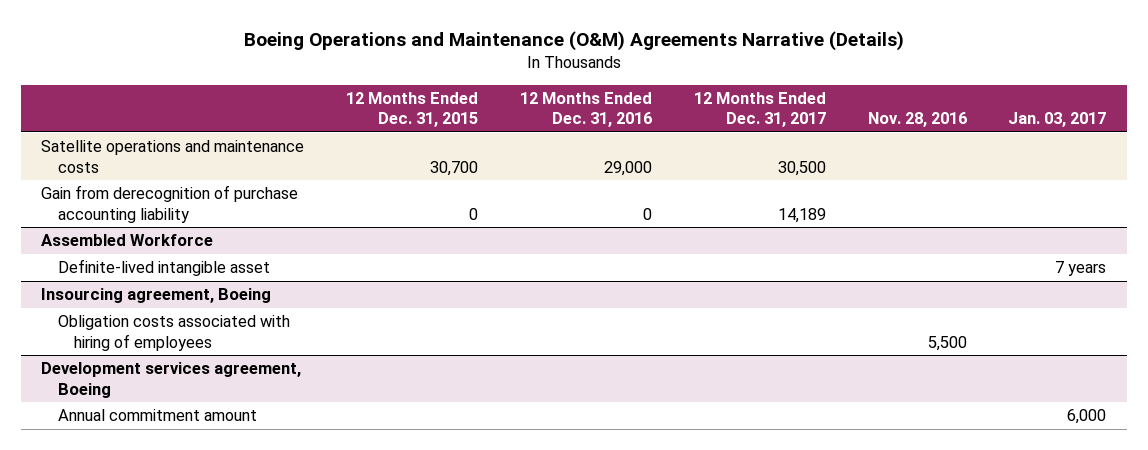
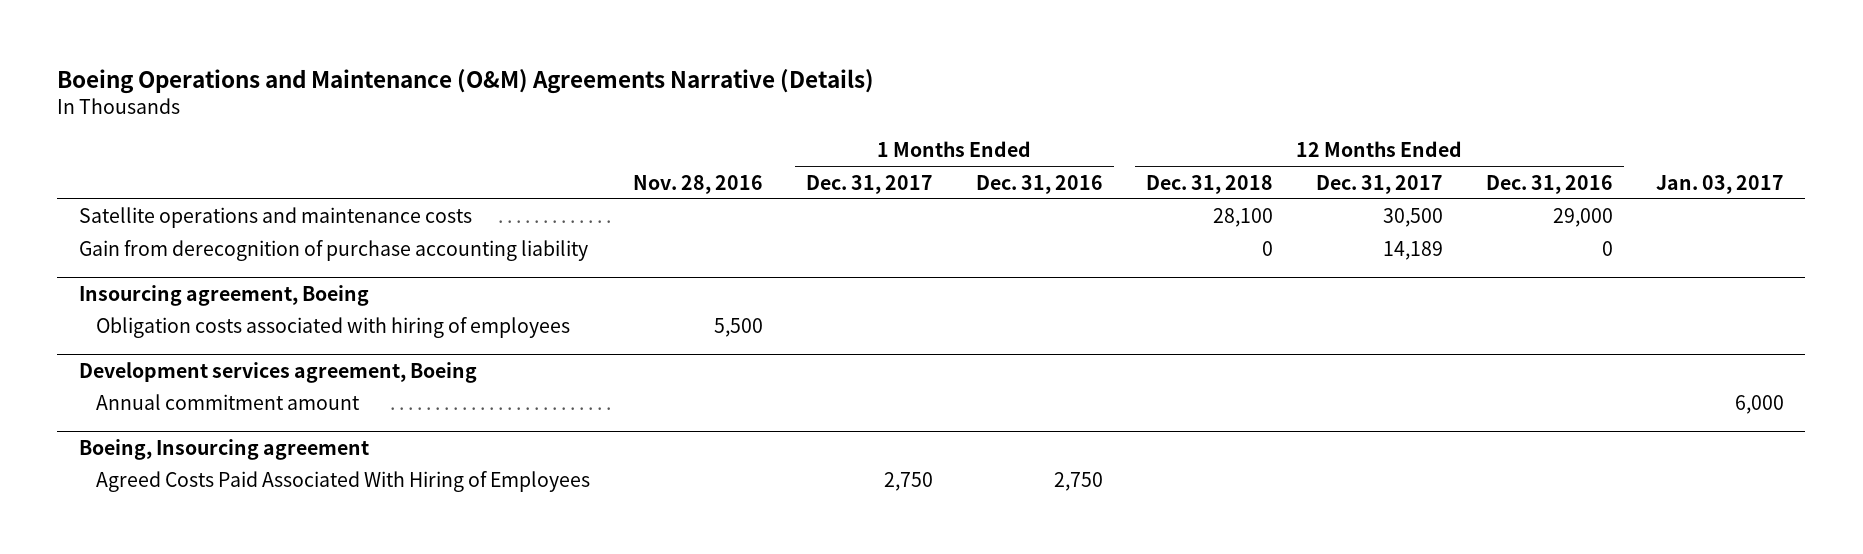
- | 12 Months Ended Dec. 31, 2015 | 12 Months Ended Dec. 31, 2016 | 12 Months Ended Dec. 31, 2017 | Nov. 28, 2016 | Jan. 03, 2017
+ | Nov. 28, 2016 | 1 Months Ended Dec. 31, 2017 | 1 Months Ended Dec. 31, 2016 | 12 Months Ended Dec. 31, 2018 | 12 Months Ended Dec. 31, 2017 | 12 Months Ended Dec. 31, 2016 | Jan. 03, 2017
- Assembled Workforce
- Definite-lived intangible asset | | | | | 7 years
+ Boeing, Insourcing agreement
+ Agreed Costs Paid Associated With Hiring of Employees | | 2,750 | 2,750 | | | |

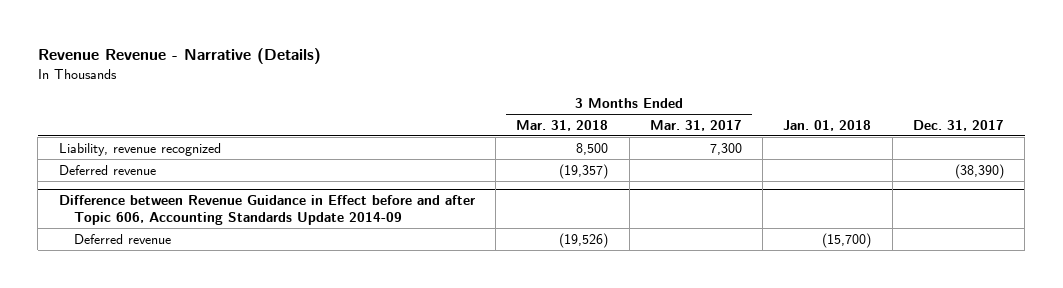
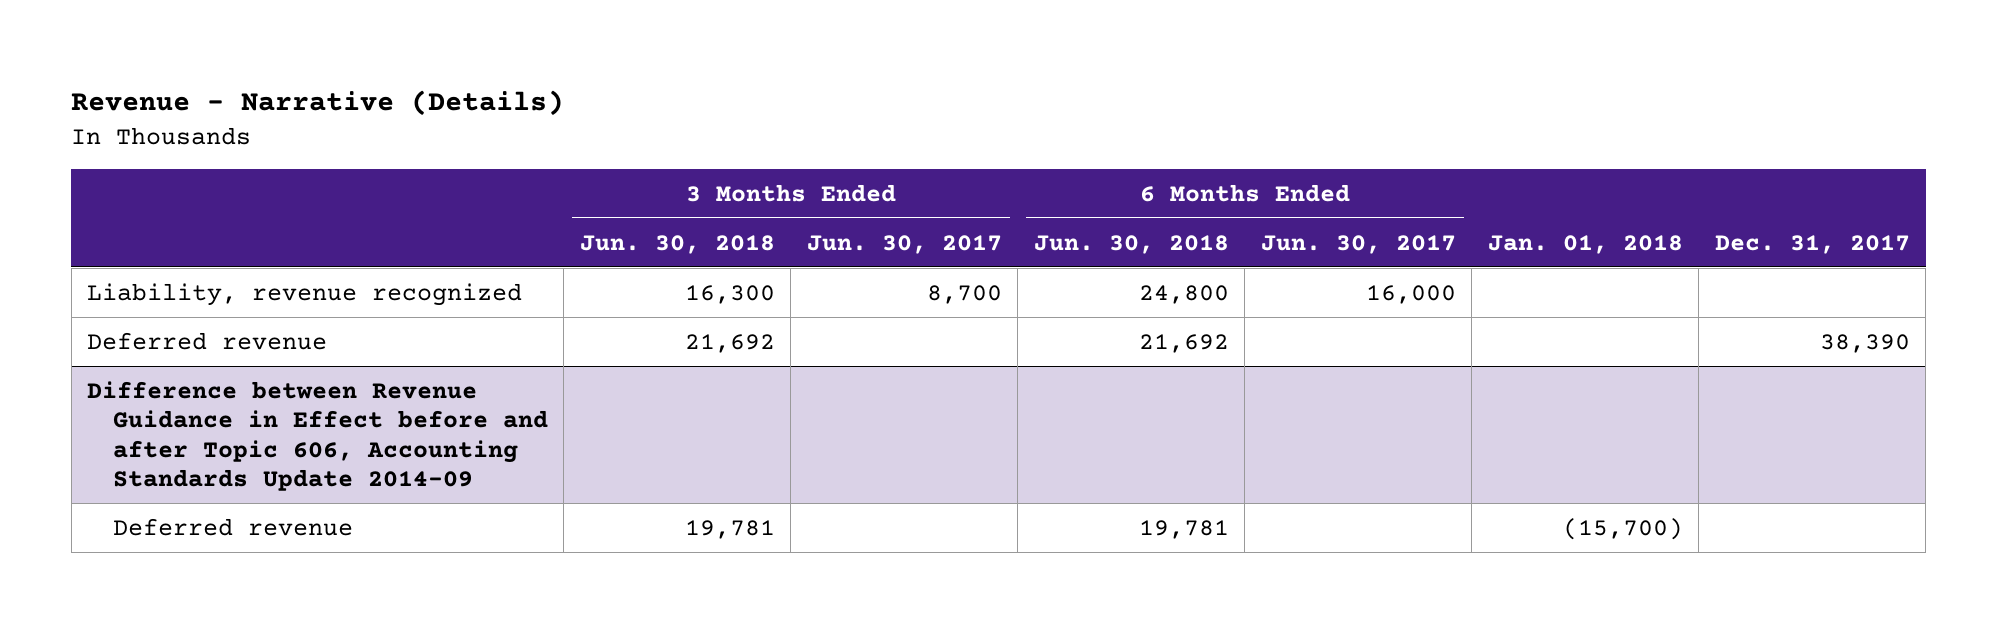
- Revenue Revenue - Narrative (Details)
+ Revenue - Narrative (Details)
- | 3 Months Ended Mar. 31, 2018 | 3 Months Ended Mar. 31, 2017 | Jan. 01, 2018 | Dec. 31, 2017
+ | 3 Months Ended Jun. 30, 2018 | 3 Months Ended Jun. 30, 2017 | 6 Months Ended Jun. 30, 2018 | 6 Months Ended Jun. 30, 2017 | Jan. 01, 2018 | Dec. 31, 2017
- Deferred revenue | (19,357) | | | (38,390)
+ Deferred revenue | 21,692 | | 21,692 | | | 38,390

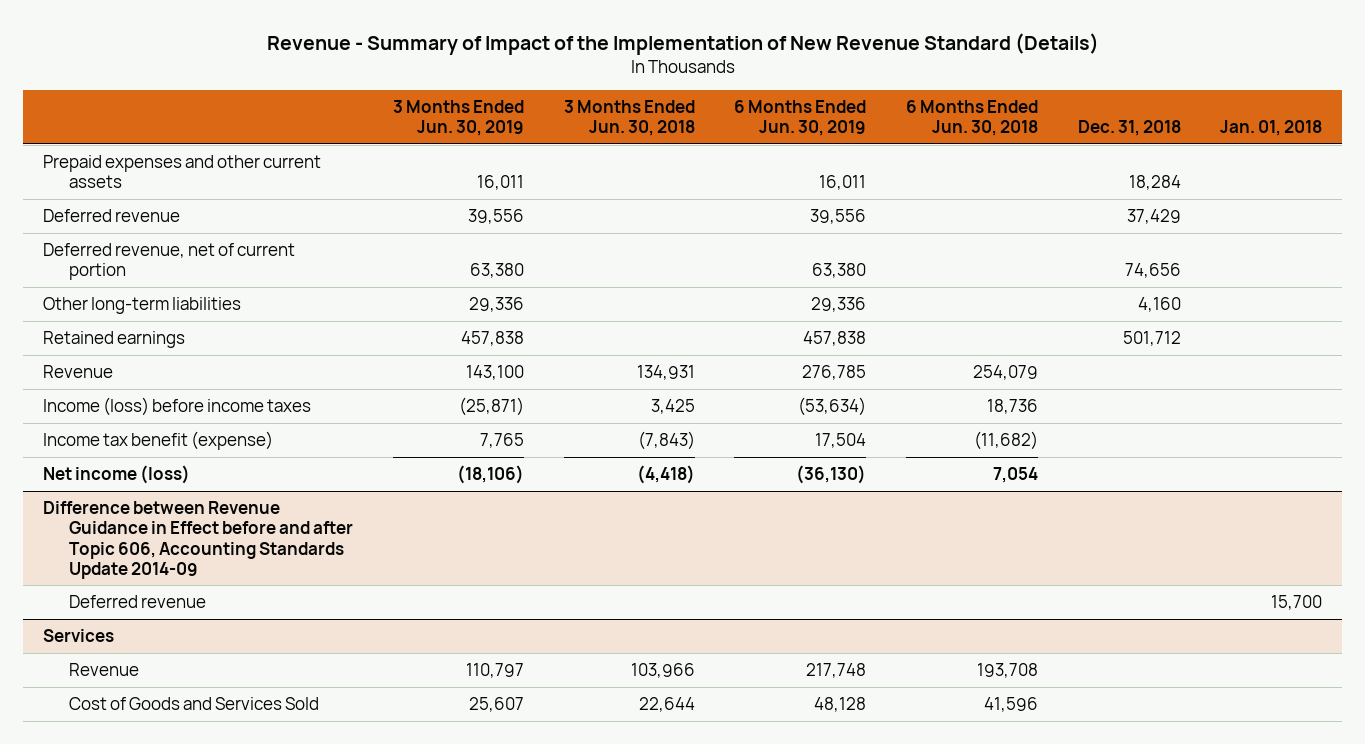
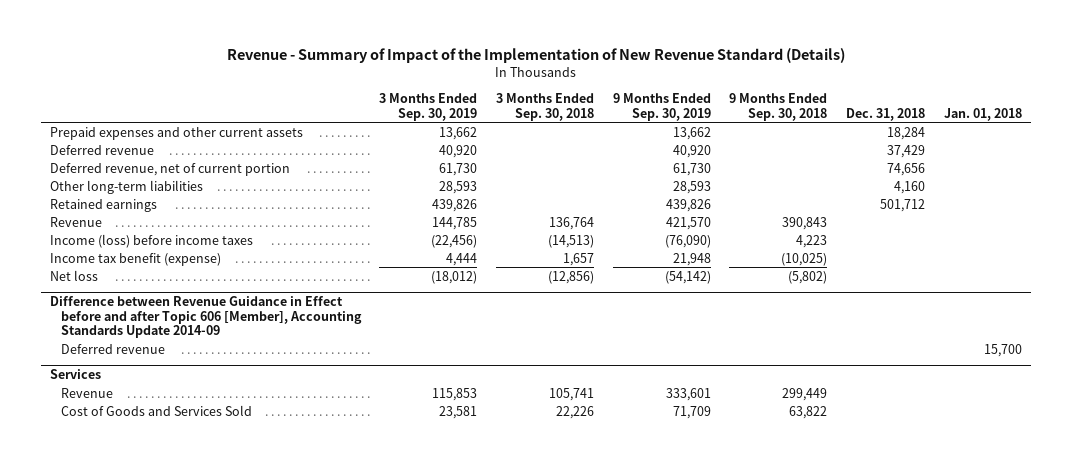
- | 3 Months Ended Jun. 30, 2019 | 3 Months Ended Jun. 30, 2018 | 6 Months Ended Jun. 30, 2019 | 6 Months Ended Jun. 30, 2018 | Dec. 31, 2018 | Jan. 01, 2018
+ | 3 Months Ended Sep. 30, 2019 | 3 Months Ended Sep. 30, 2018 | 9 Months Ended Sep. 30, 2019 | 9 Months Ended Sep. 30, 2018 | Dec. 31, 2018 | Jan. 01, 2018
- Net income (loss) | (18,106) | (4,418) | (36,130) | 7,054 | |
- Difference between Revenue Guidance in Effect before and after Topic 606, Accounting Standards Update 2014-09
+ Net loss | (18,012) | (12,856) | (54,142) | (5,802) | |
+ Difference between Revenue Guidance in Effect before and after Topic 606 [Member], Accounting Standards Update 2014-09

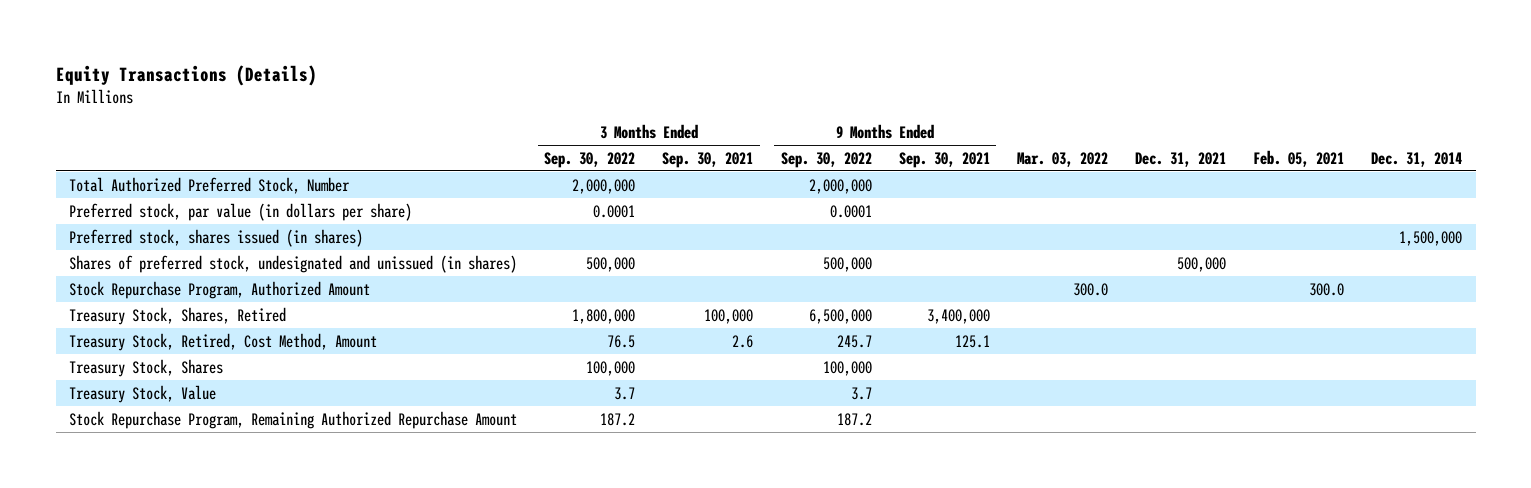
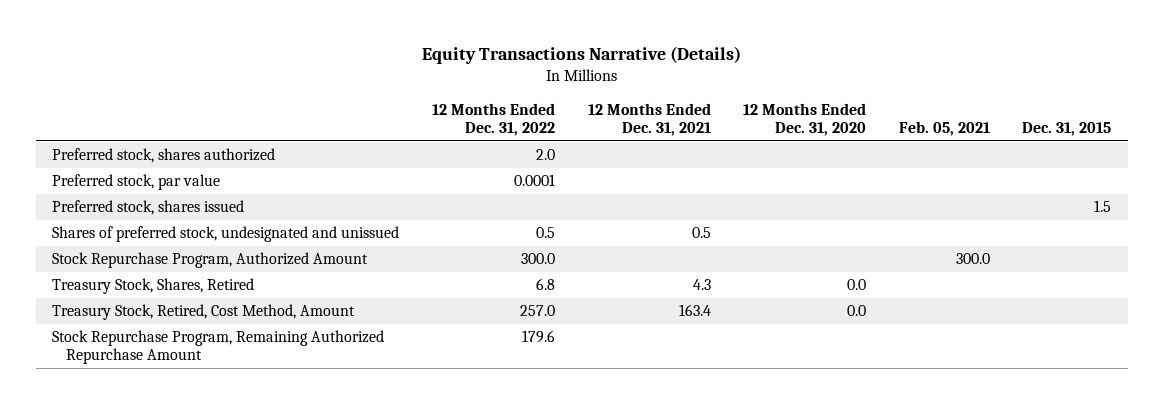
- Equity Transactions (Details)
+ Equity Transactions Narrative (Details)
- | 3 Months Ended Sep. 30, 2022 | 3 Months Ended Sep. 30, 2021 | 9 Months Ended Sep. 30, 2022 | 9 Months Ended Sep. 30, 2021 | Mar. 03, 2022 | Dec. 31, 2021 | Feb. 05, 2021 | Dec. 31, 2014
+ | 12 Months Ended Dec. 31, 2022 | 12 Months Ended Dec. 31, 2021 | 12 Months Ended Dec. 31, 2020 | Feb. 05, 2021 | Dec. 31, 2015
- Total Authorized Preferred Stock, Number | 2,000,000 | | 2,000,000 | | | | |
- Preferred stock, par value (in dollars per share) | 0.0001 | | 0.0001 | | | | |
- Preferred stock, shares issued (in shares) | | | | | | | | 1,500,000
- Shares of preferred stock, undesignated and unissued (in shares) | 500,000 | | 500,000 | | | 500,000 | |
+ Preferred stock, shares authorized | 2.0 | | | |
+ Preferred stock, par value | 0.0001 | | | |
+ Preferred stock, shares issued | | | | | 1.5
+ Shares of preferred stock, undesignated and unissued | 0.5 | 0.5 | | |
- Treasury Stock, Shares | 100,000 | | 100,000 | | | | |
- Treasury Stock, Value | 3.7 | | 3.7 | | | | |

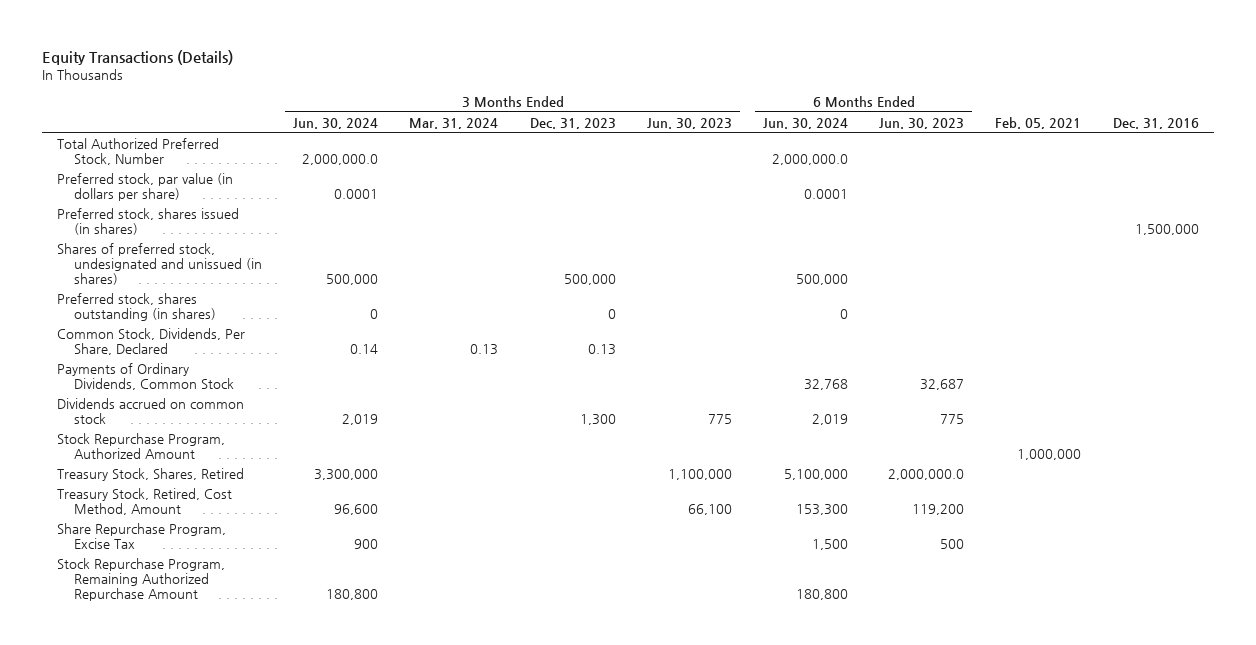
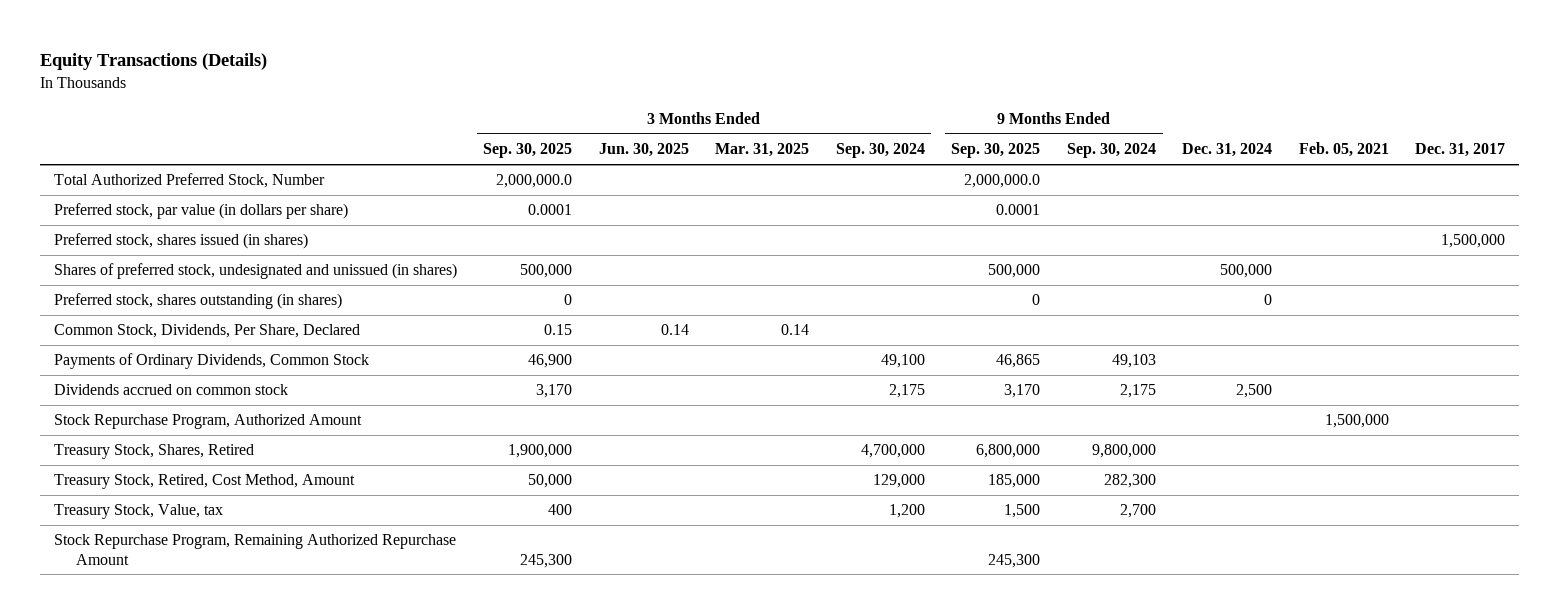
- | 3 Months Ended Jun. 30, 2024 | 3 Months Ended Mar. 31, 2024 | 3 Months Ended Dec. 31, 2023 | 3 Months Ended Jun. 30, 2023 | 6 Months Ended Jun. 30, 2024 | 6 Months Ended Jun. 30, 2023 | Feb. 05, 2021 | Dec. 31, 2016
+ | 3 Months Ended Sep. 30, 2025 | 3 Months Ended Jun. 30, 2025 | 3 Months Ended Mar. 31, 2025 | 3 Months Ended Sep. 30, 2024 | 9 Months Ended Sep. 30, 2025 | 9 Months Ended Sep. 30, 2024 | Dec. 31, 2024 | Feb. 05, 2021 | Dec. 31, 2017
- Stock Repurchase Program, Authorized Amount | | | | | | | 1,000,000 |
+ Stock Repurchase Program, Authorized Amount | | | | | | | | 1,500,000 |
- Share Repurchase Program, Excise Tax | 900 | | | | 1,500 | 500 | |
+ Treasury Stock, Value, tax | 400 | | | 1,200 | 1,500 | 2,700 | | |

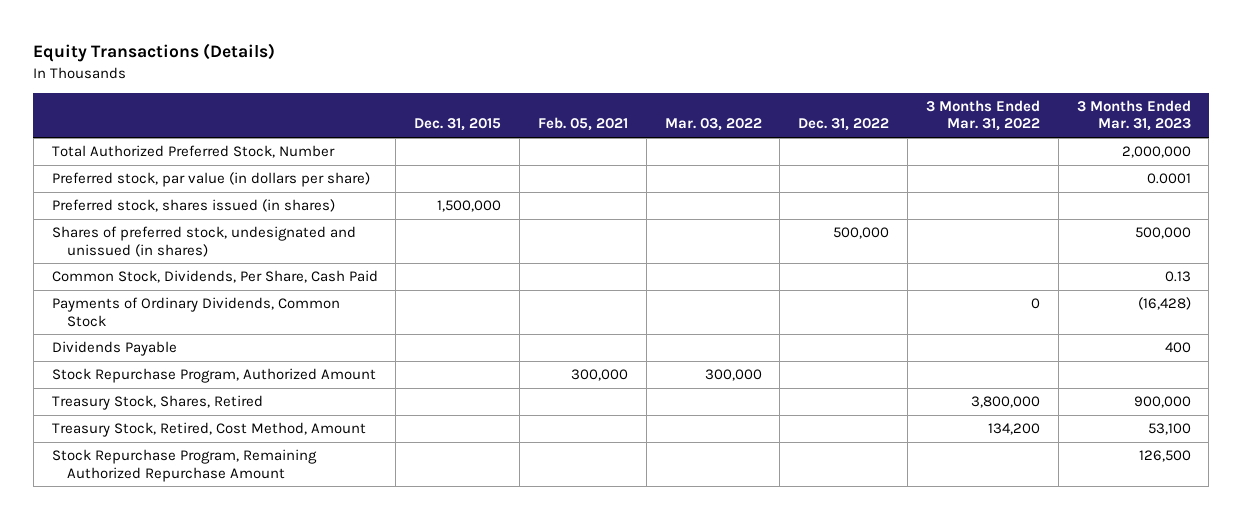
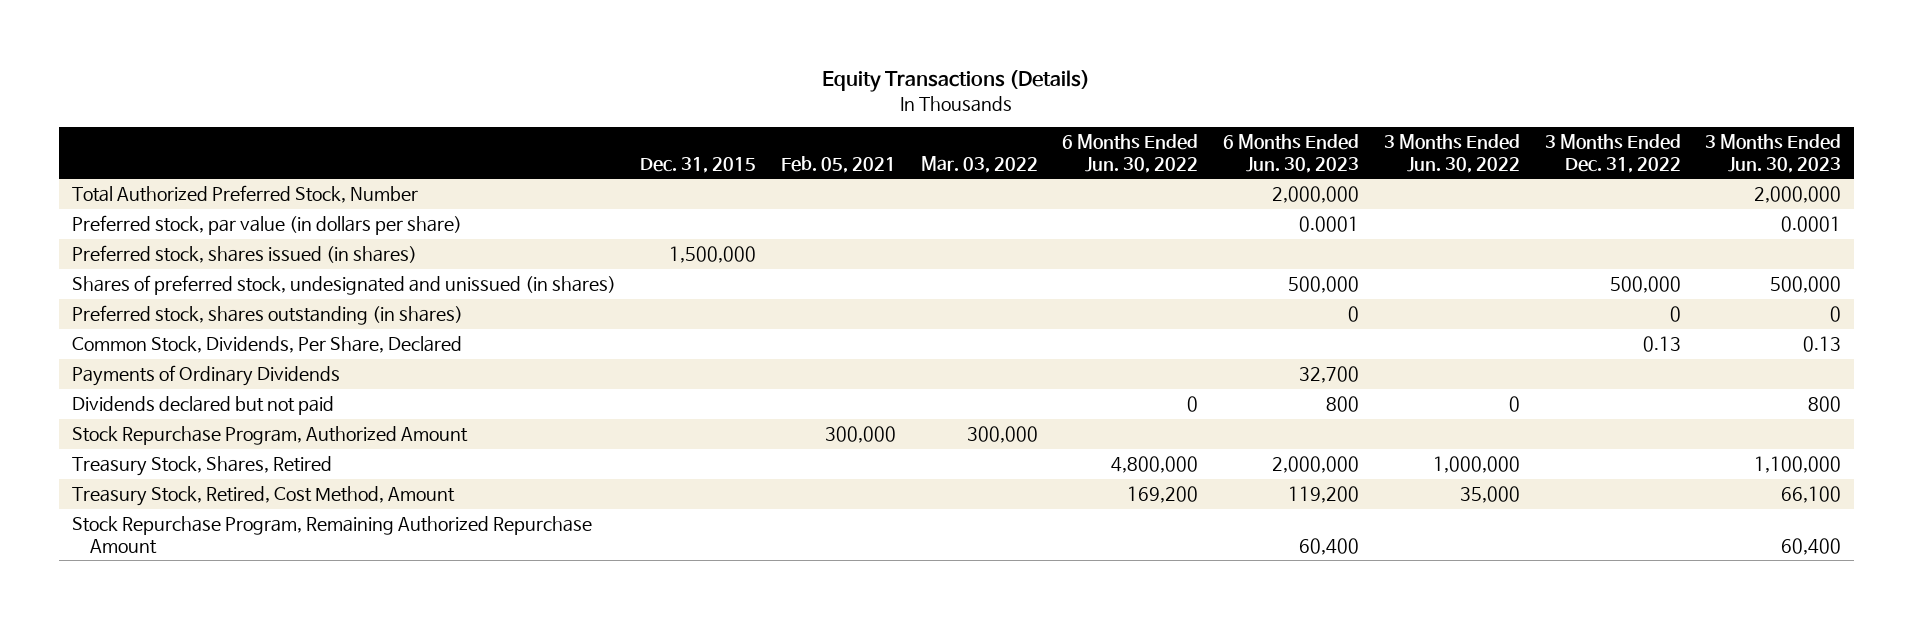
- | Dec. 31, 2015 | Feb. 05, 2021 | Mar. 03, 2022 | Dec. 31, 2022 | 3 Months Ended Mar. 31, 2022 | 3 Months Ended Mar. 31, 2023
+ | Dec. 31, 2015 | Feb. 05, 2021 | Mar. 03, 2022 | 6 Months Ended Jun. 30, 2022 | 6 Months Ended Jun. 30, 2023 | 3 Months Ended Jun. 30, 2022 | 3 Months Ended Dec. 31, 2022 | 3 Months Ended Jun. 30, 2023
- Common Stock, Dividends, Per Share, Cash Paid | | | | | | 0.13
- Payments of Ordinary Dividends, Common Stock | | | | | 0 | (16,428)
- Dividends Payable | | | | | | 400
+ Preferred stock, shares outstanding (in shares) | | | | | 0 | | 0 | 0
+ Common Stock, Dividends, Per Share, Declared | | | | | | | 0.13 | 0.13
+ Payments of Ordinary Dividends | | | | | 32,700 | | |
+ Dividends declared but not paid | | | | 0 | 800 | 0 | | 800

